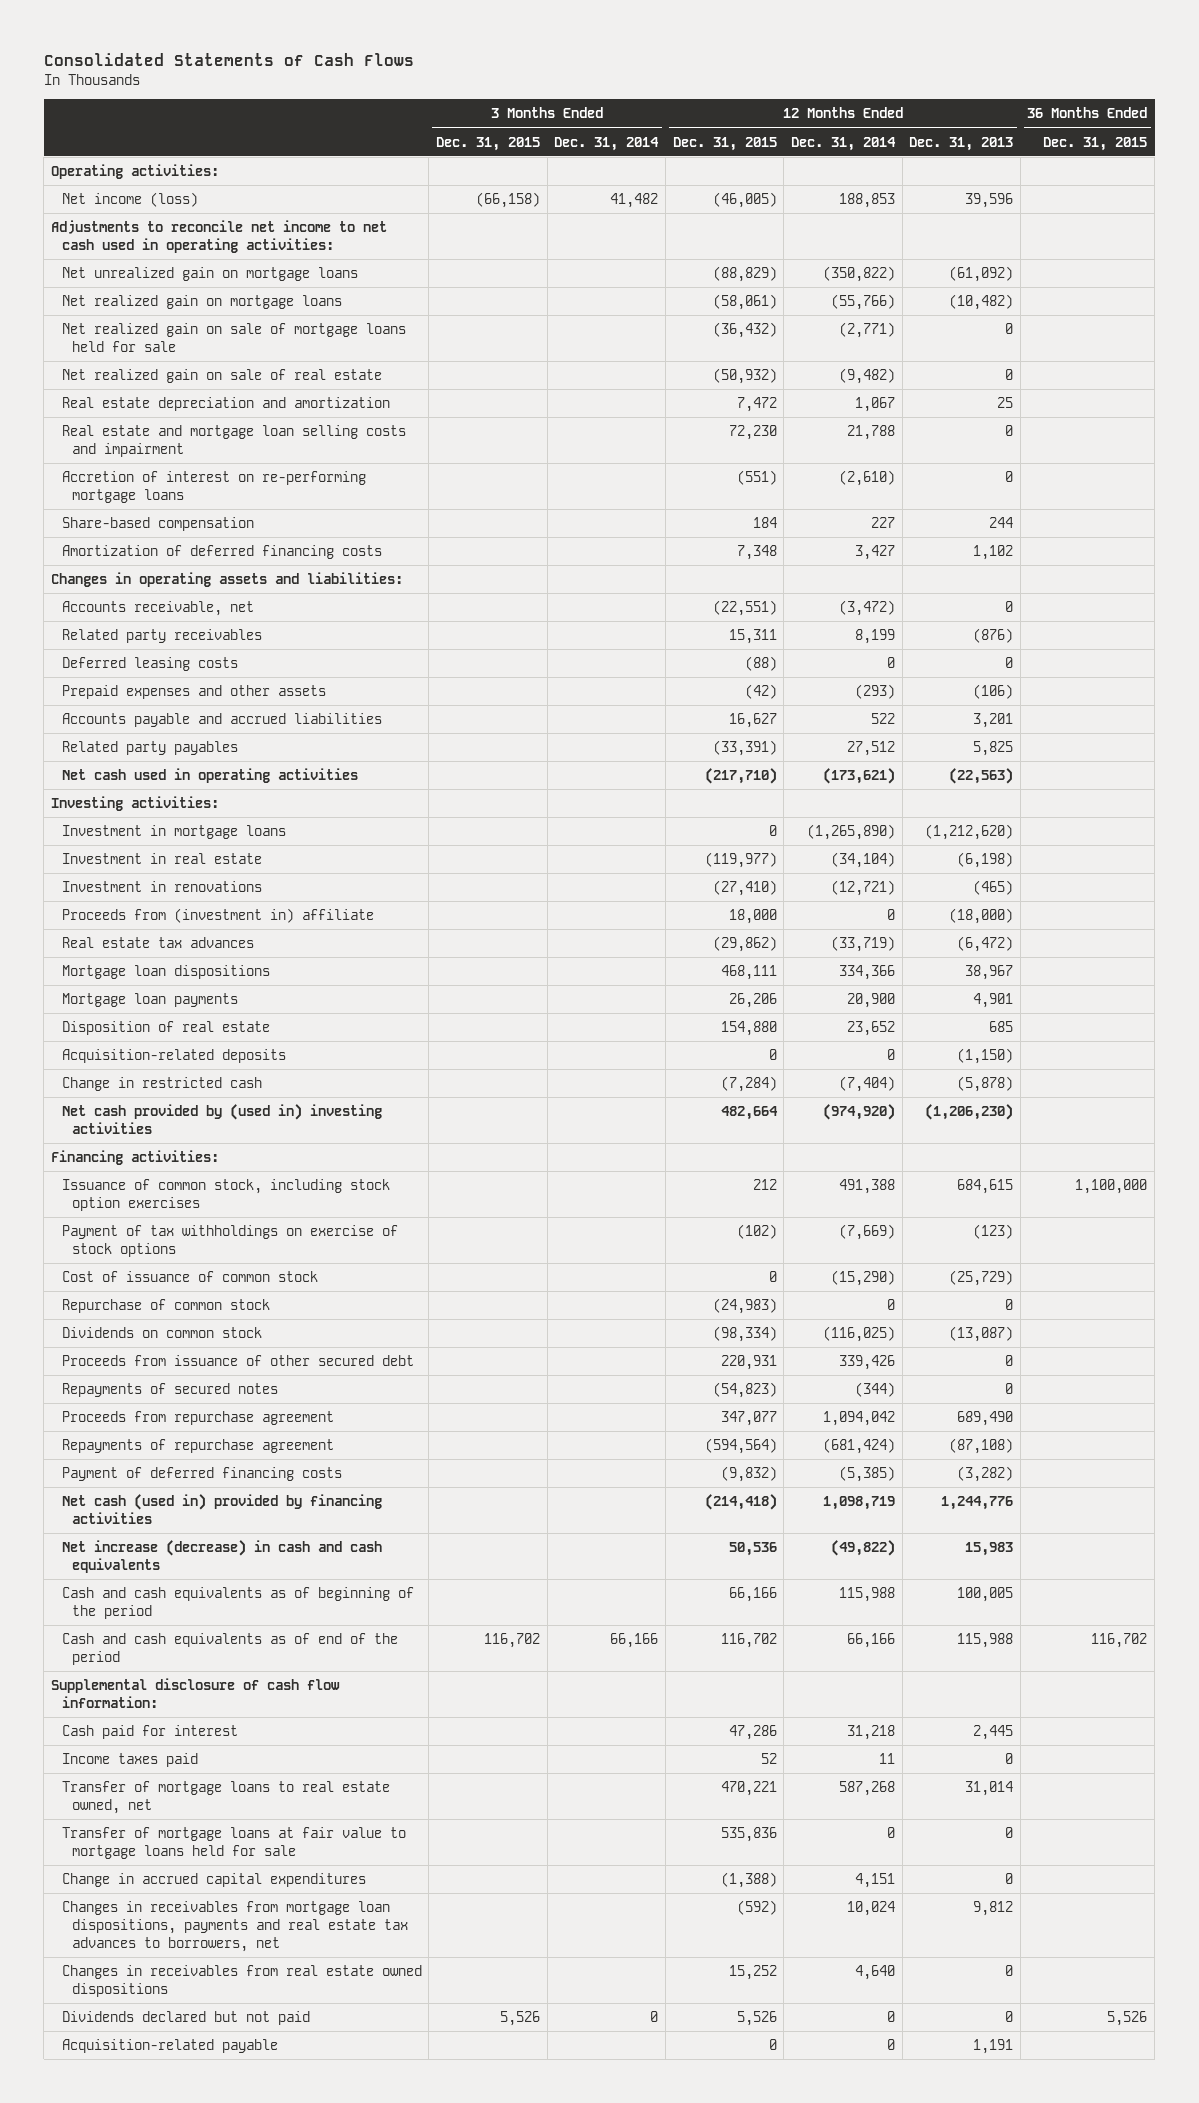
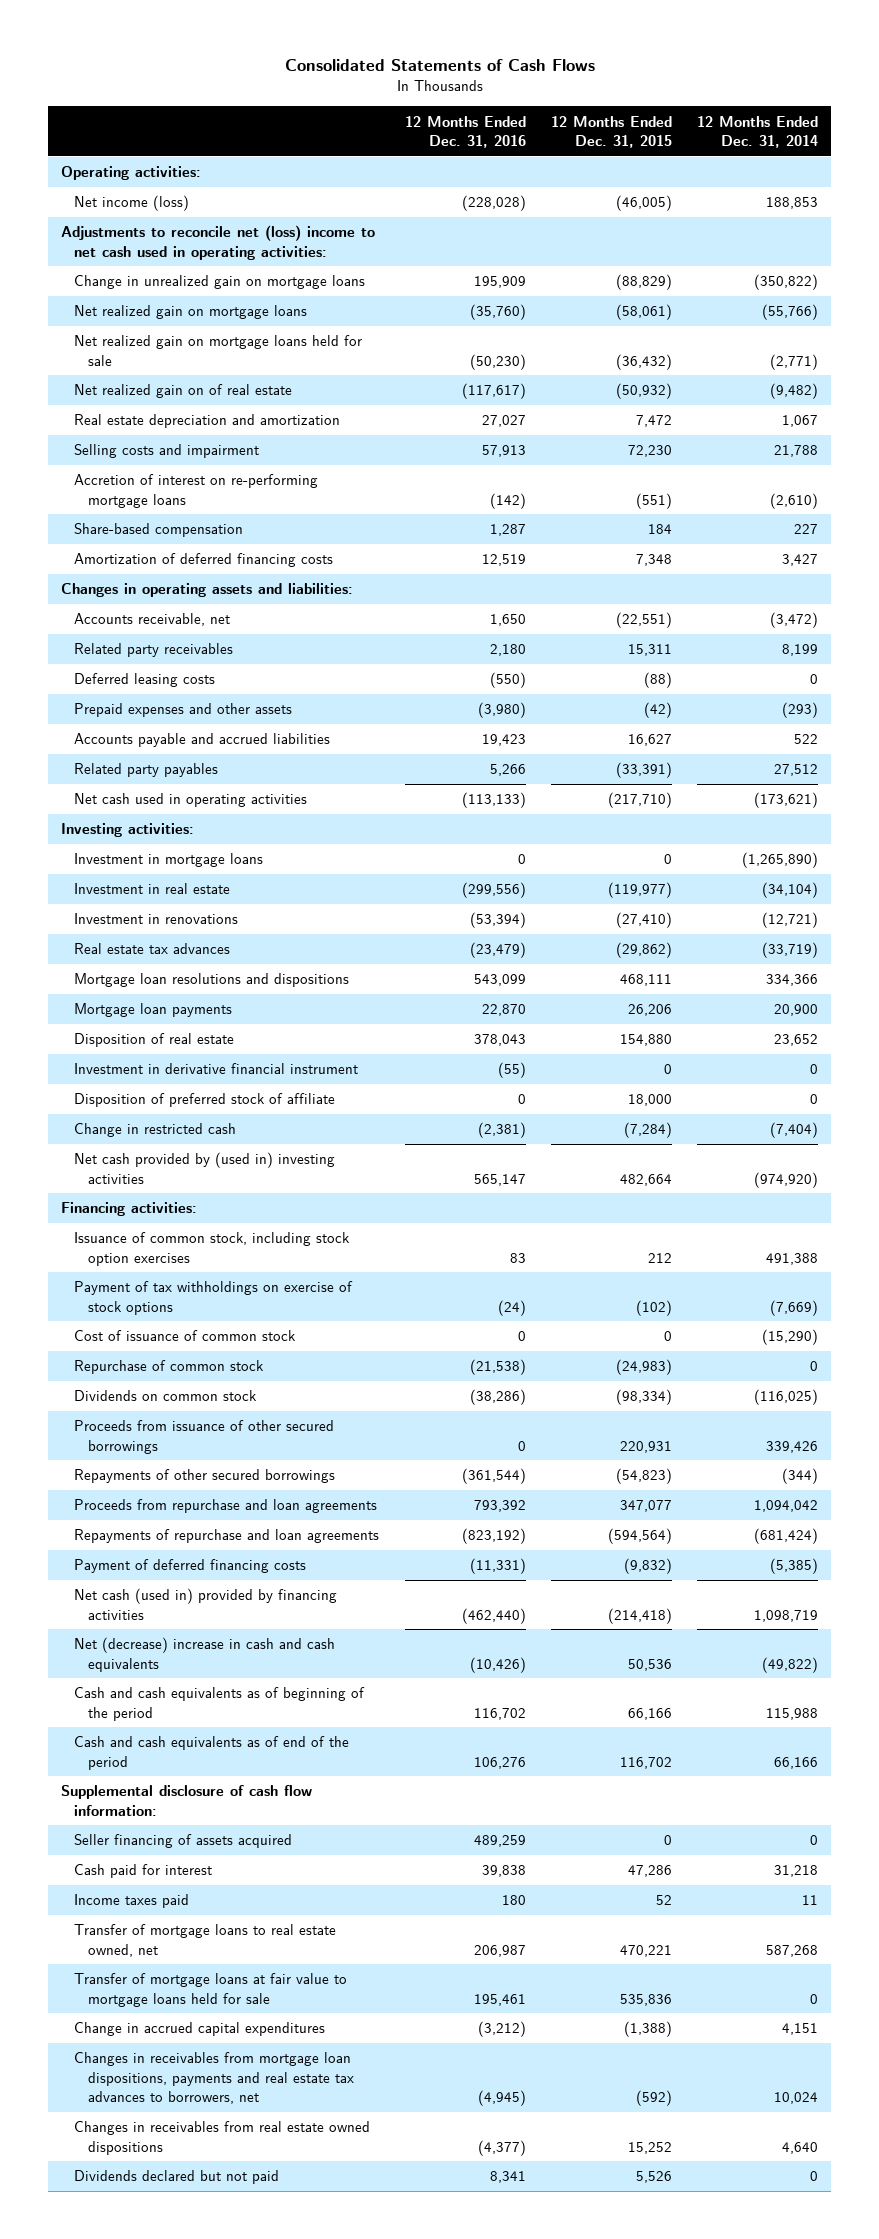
- | 3 Months Ended Dec. 31, 2015 | 3 Months Ended Dec. 31, 2014 | 12 Months Ended Dec. 31, 2015 | 12 Months Ended Dec. 31, 2014 | 12 Months Ended Dec. 31, 2013 | 36 Months Ended Dec. 31, 2015
+ | 12 Months Ended Dec. 31, 2016 | 12 Months Ended Dec. 31, 2015 | 12 Months Ended Dec. 31, 2014
- Adjustments to reconcile net income to net cash used in operating activities:
- Net unrealized gain on mortgage loans | | | (88,829) | (350,822) | (61,092) |
+ Adjustments to reconcile net (loss) income to net cash used in operating activities:
+ Change in unrealized gain on mortgage loans | 195,909 | (88,829) | (350,822)
- Net realized gain on sale of mortgage loans held for sale | | | (36,432) | (2,771) | 0 |
- Net realized gain on sale of real estate | | | (50,932) | (9,482) | 0 |
+ Net realized gain on mortgage loans held for sale | (50,230) | (36,432) | (2,771)
+ Net realized gain on of real estate | (117,617) | (50,932) | (9,482)
- Real estate and mortgage loan selling costs and impairment | | | 72,230 | 21,788 | 0 |
+ Selling costs and impairment | 57,913 | 72,230 | 21,788
- Proceeds from (investment in) affiliate | | | 18,000 | 0 | (18,000) |
- Mortgage loan dispositions | | | 468,111 | 334,366 | 38,967 |
+ Mortgage loan resolutions and dispositions | 543,099 | 468,111 | 334,366
- Acquisition-related deposits | | | 0 | 0 | (1,150) |
+ Investment in derivative financial instrument | (55) | 0 | 0
+ Disposition of preferred stock of affiliate | 0 | 18,000 | 0
- Proceeds from issuance of other secured debt | | | 220,931 | 339,426 | 0 |
- Repayments of secured notes | | | (54,823) | (344) | 0 |
- Proceeds from repurchase agreement | | | 347,077 | 1,094,042 | 689,490 |
- Repayments of repurchase agreement | | | (594,564) | (681,424) | (87,108) |
+ Proceeds from issuance of other secured borrowings | 0 | 220,931 | 339,426
+ Repayments of other secured borrowings | (361,544) | (54,823) | (344)
+ Proceeds from repurchase and loan agreements | 793,392 | 347,077 | 1,094,042
+ Repayments of repurchase and loan agreements | (823,192) | (594,564) | (681,424)
- Net increase (decrease) in cash and cash equivalents | | | 50,536 | (49,822) | 15,983 |
+ Net (decrease) increase in cash and cash equivalents | (10,426) | 50,536 | (49,822)
+ Seller financing of assets acquired | 489,259 | 0 | 0
- Acquisition-related payable | | | 0 | 0 | 1,191 |

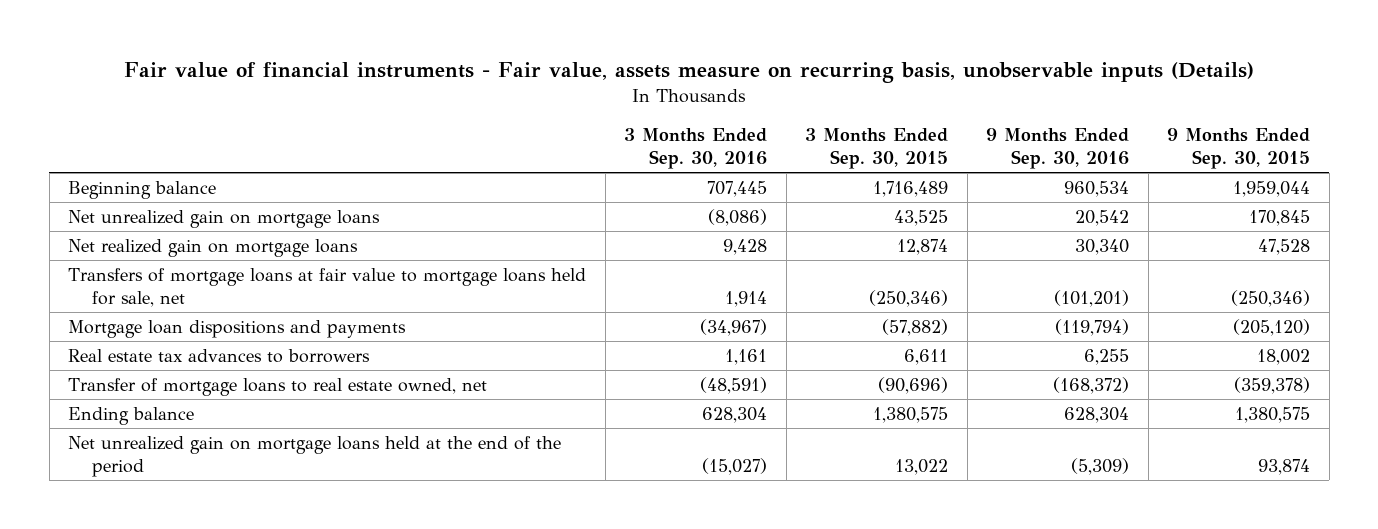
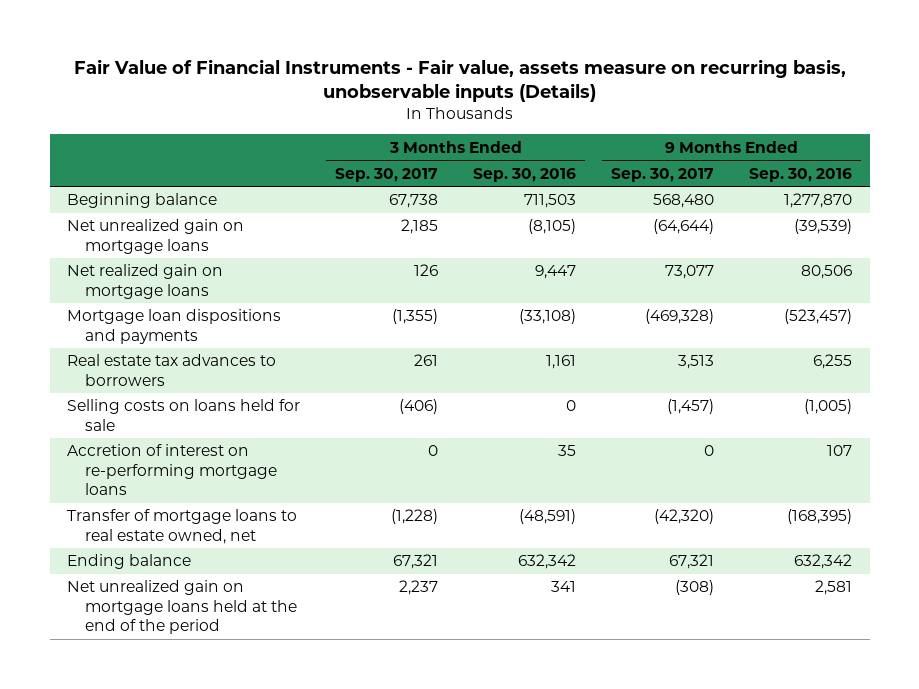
- Fair value of financial instruments - Fair value, assets measure on recurring basis, unobservable inputs (Details)
+ Fair Value of Financial Instruments - Fair value, assets measure on recurring basis, unobservable inputs (Details)
- | 3 Months Ended Sep. 30, 2016 | 3 Months Ended Sep. 30, 2015 | 9 Months Ended Sep. 30, 2016 | 9 Months Ended Sep. 30, 2015
+ | 3 Months Ended Sep. 30, 2017 | 3 Months Ended Sep. 30, 2016 | 9 Months Ended Sep. 30, 2017 | 9 Months Ended Sep. 30, 2016
- Beginning balance | 707,445 | 1,716,489 | 960,534 | 1,959,044
- Net unrealized gain on mortgage loans | (8,086) | 43,525 | 20,542 | 170,845
- Net realized gain on mortgage loans | 9,428 | 12,874 | 30,340 | 47,528
- Transfers of mortgage loans at fair value to mortgage loans held for sale, net | 1,914 | (250,346) | (101,201) | (250,346)
- Mortgage loan dispositions and payments | (34,967) | (57,882) | (119,794) | (205,120)
+ Beginning balance | 67,738 | 711,503 | 568,480 | 1,277,870
+ Net unrealized gain on mortgage loans | 2,185 | (8,105) | (64,644) | (39,539)
+ Net realized gain on mortgage loans | 126 | 9,447 | 73,077 | 80,506
+ Mortgage loan dispositions and payments | (1,355) | (33,108) | (469,328) | (523,457)
- Transfer of mortgage loans to real estate owned, net | (48,591) | (90,696) | (168,372) | (359,378)
- Ending balance | 628,304 | 1,380,575 | 628,304 | 1,380,575
- Net unrealized gain on mortgage loans held at the end of the period | (15,027) | 13,022 | (5,309) | 93,874
+ Selling costs on loans held for sale | (406) | 0 | (1,457) | (1,005)
+ Accretion of interest on re-performing mortgage loans | 0 | 35 | 0 | 107
+ Transfer of mortgage loans to real estate owned, net | (1,228) | (48,591) | (42,320) | (168,395)
+ Ending balance | 67,321 | 632,342 | 67,321 | 632,342
+ Net unrealized gain on mortgage loans held at the end of the period | 2,237 | 341 | (308) | 2,581

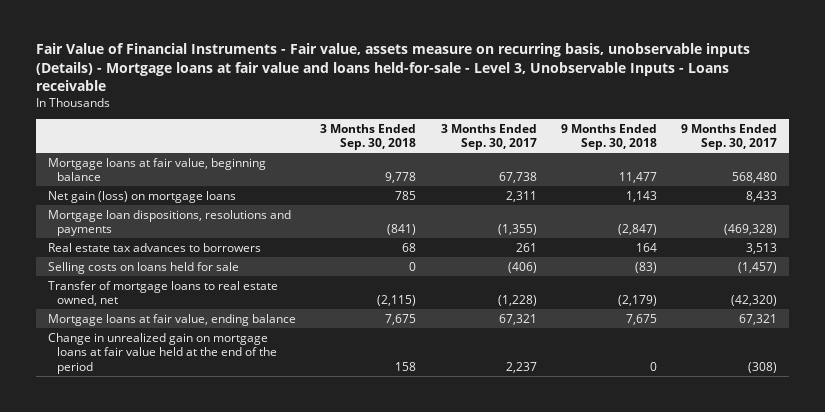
- Fair Value of Financial Instruments - Fair value, assets measure on recurring basis, unobservable inputs (Details)
+ Fair Value of Financial Instruments - Fair value, assets measure on recurring basis, unobservable inputs (Details) - Mortgage loans at fair value and loans held-for-sale - Level 3, Unobservable Inputs - Loans receivable
- | 3 Months Ended Sep. 30, 2017 | 3 Months Ended Sep. 30, 2016 | 9 Months Ended Sep. 30, 2017 | 9 Months Ended Sep. 30, 2016
+ | 3 Months Ended Sep. 30, 2018 | 3 Months Ended Sep. 30, 2017 | 9 Months Ended Sep. 30, 2018 | 9 Months Ended Sep. 30, 2017
- Beginning balance | 67,738 | 711,503 | 568,480 | 1,277,870
- Net unrealized gain on mortgage loans | 2,185 | (8,105) | (64,644) | (39,539)
- Net realized gain on mortgage loans | 126 | 9,447 | 73,077 | 80,506
- Mortgage loan dispositions and payments | (1,355) | (33,108) | (469,328) | (523,457)
+ Mortgage loans at fair value, beginning balance | 9,778 | 67,738 | 11,477 | 568,480
+ Net gain (loss) on mortgage loans | 785 | 2,311 | 1,143 | 8,433
+ Mortgage loan dispositions, resolutions and payments | (841) | (1,355) | (2,847) | (469,328)
- Accretion of interest on re-performing mortgage loans | 0 | 35 | 0 | 107
- Ending balance | 67,321 | 632,342 | 67,321 | 632,342
- Net unrealized gain on mortgage loans held at the end of the period | 2,237 | 341 | (308) | 2,581
+ Mortgage loans at fair value, ending balance | 7,675 | 67,321 | 7,675 | 67,321
+ Change in unrealized gain on mortgage loans at fair value held at the end of the period | 158 | 2,237 | 0 | (308)

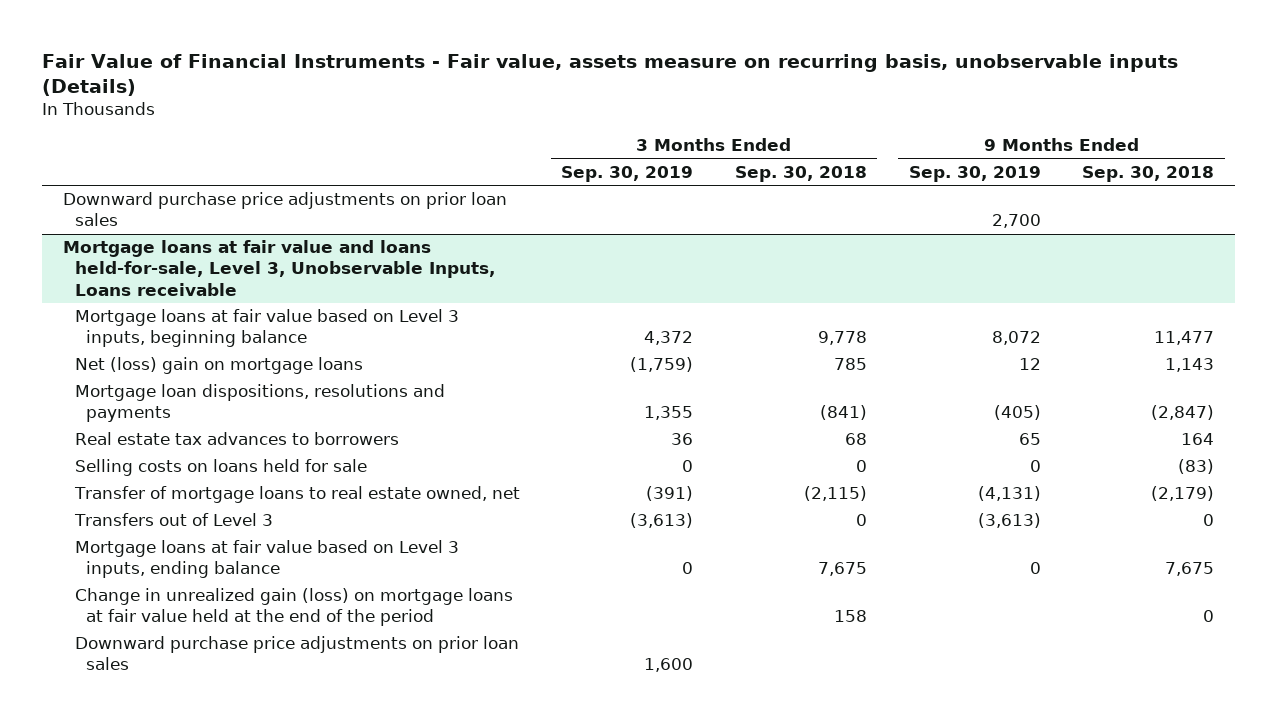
- Fair Value of Financial Instruments - Fair value, assets measure on recurring basis, unobservable inputs (Details) - Mortgage loans at fair value and loans held-for-sale - Level 3, Unobservable Inputs - Loans receivable
+ Fair Value of Financial Instruments - Fair value, assets measure on recurring basis, unobservable inputs (Details)
- | 3 Months Ended Sep. 30, 2018 | 3 Months Ended Sep. 30, 2017 | 9 Months Ended Sep. 30, 2018 | 9 Months Ended Sep. 30, 2017
+ | 3 Months Ended Sep. 30, 2019 | 3 Months Ended Sep. 30, 2018 | 9 Months Ended Sep. 30, 2019 | 9 Months Ended Sep. 30, 2018
- Mortgage loans at fair value, beginning balance | 9,778 | 67,738 | 11,477 | 568,480
- Net gain (loss) on mortgage loans | 785 | 2,311 | 1,143 | 8,433
+ Downward purchase price adjustments on prior loan sales | | | 2,700 |
+ Mortgage loans at fair value and loans held-for-sale, Level 3, Unobservable Inputs, Loans receivable
+ Mortgage loans at fair value based on Level 3 inputs, beginning balance | 4,372 | 9,778 | 8,072 | 11,477
+ Net (loss) gain on mortgage loans | (1,759) | 785 | 12 | 1,143
- Mortgage loans at fair value, ending balance | 7,675 | 67,321 | 7,675 | 67,321
- Change in unrealized gain on mortgage loans at fair value held at the end of the period | 158 | 2,237 | 0 | (308)
+ Transfers out of Level 3 | (3,613) | 0 | (3,613) | 0
+ Mortgage loans at fair value based on Level 3 inputs, ending balance | 0 | 7,675 | 0 | 7,675
+ Change in unrealized gain (loss) on mortgage loans at fair value held at the end of the period | | 158 | | 0
+ Downward purchase price adjustments on prior loan sales | 1,600 | | |

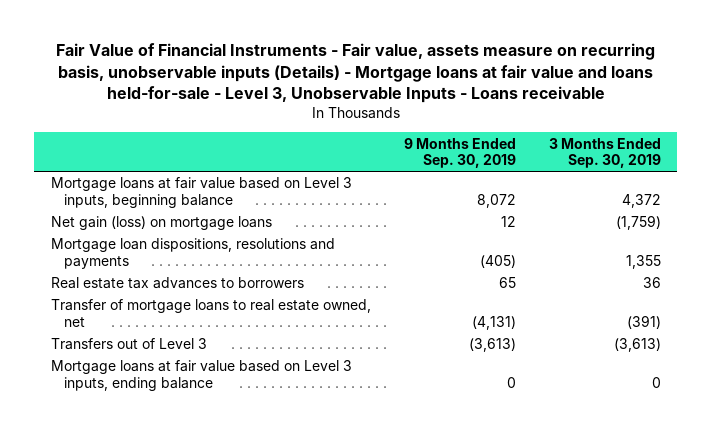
- Fair Value of Financial Instruments - Fair value, assets measure on recurring basis, unobservable inputs (Details)
+ Fair Value of Financial Instruments - Fair value, assets measure on recurring basis, unobservable inputs (Details) - Mortgage loans at fair value and loans held-for-sale - Level 3, Unobservable Inputs - Loans receivable
- | 3 Months Ended Sep. 30, 2019 | 3 Months Ended Sep. 30, 2018 | 9 Months Ended Sep. 30, 2019 | 9 Months Ended Sep. 30, 2018
+ | 9 Months Ended Sep. 30, 2019 | 3 Months Ended Sep. 30, 2019
- Downward purchase price adjustments on prior loan sales | | | 2,700 |
- Mortgage loans at fair value and loans held-for-sale, Level 3, Unobservable Inputs, Loans receivable
- Net (loss) gain on mortgage loans | (1,759) | 785 | 12 | 1,143
+ Net gain (loss) on mortgage loans | 12 | (1,759)
- Selling costs on loans held for sale | 0 | 0 | 0 | (83)
- Change in unrealized gain (loss) on mortgage loans at fair value held at the end of the period | | 158 | | 0
- Downward purchase price adjustments on prior loan sales | 1,600 | | |

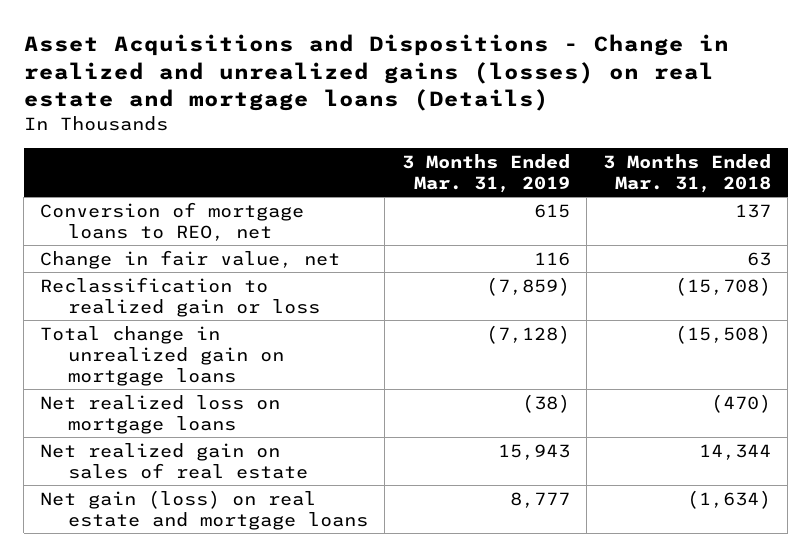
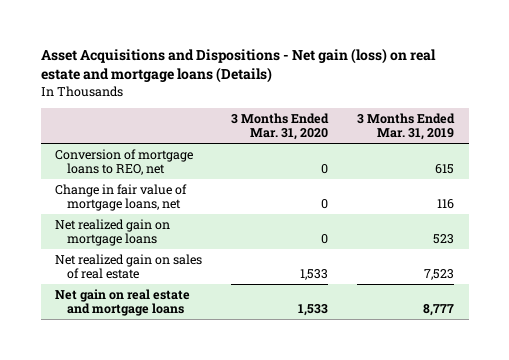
- Asset Acquisitions and Dispositions - Change in realized and unrealized gains (losses) on real estate and mortgage loans (Details)
+ Asset Acquisitions and Dispositions - Net gain (loss) on real estate and mortgage loans (Details)
- | 3 Months Ended Mar. 31, 2019 | 3 Months Ended Mar. 31, 2018
+ | 3 Months Ended Mar. 31, 2020 | 3 Months Ended Mar. 31, 2019
- Change in fair value, net | 116 | 63
- Reclassification to realized gain or loss | (7,859) | (15,708)
- Total change in unrealized gain on mortgage loans | (7,128) | (15,508)
- Net realized loss on mortgage loans | (38) | (470)
- Net realized gain on sales of real estate | 15,943 | 14,344
- Net gain (loss) on real estate and mortgage loans | 8,777 | (1,634)
+ Change in fair value of mortgage loans, net | 0 | 116
+ Net realized gain on mortgage loans | 0 | 523
+ Net realized gain on sales of real estate | 1,533 | 7,523
+ Net gain on real estate and mortgage loans | 1,533 | 8,777

